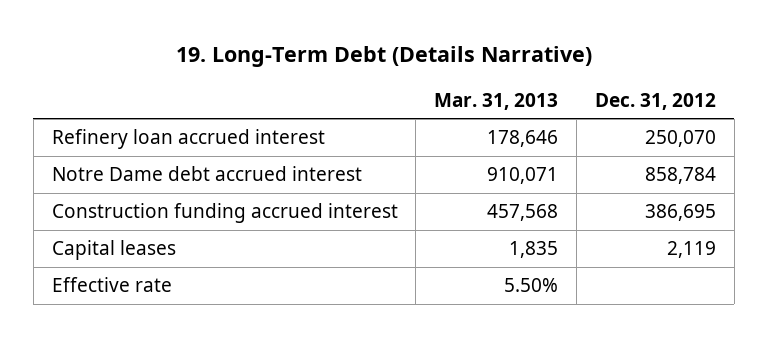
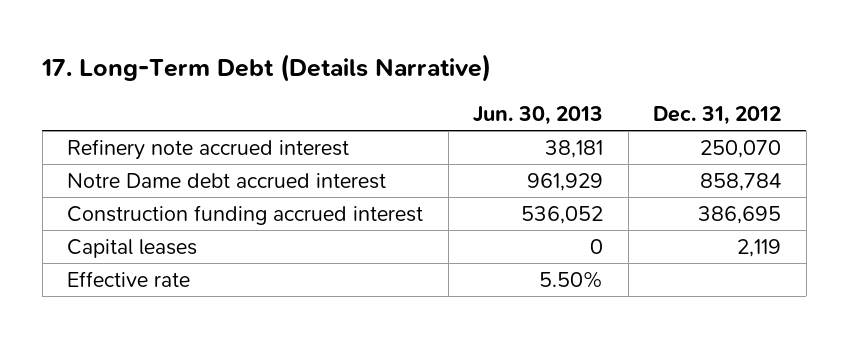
- 19. Long-Term Debt (Details Narrative)
+ 17. Long-Term Debt (Details Narrative)
- | Mar. 31, 2013 | Dec. 31, 2012
+ | Jun. 30, 2013 | Dec. 31, 2012
- Refinery loan accrued interest | 178,646 | 250,070
+ Refinery note accrued interest | 38,181 | 250,070

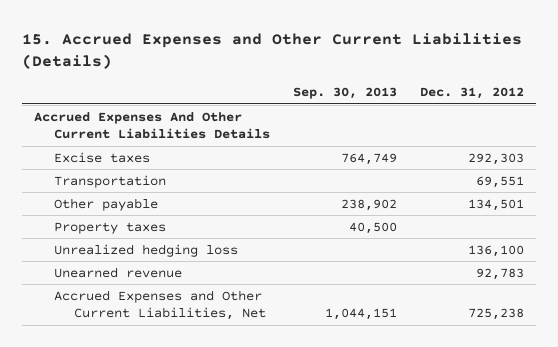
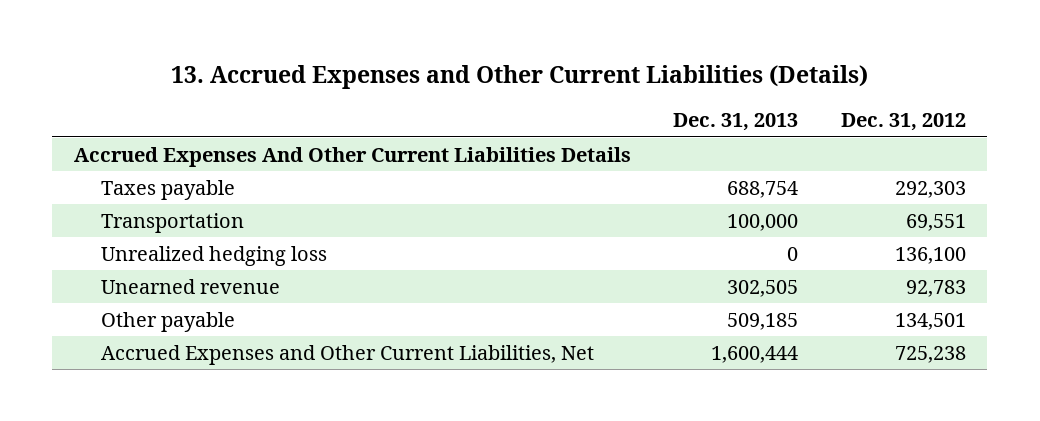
- 15. Accrued Expenses and Other Current Liabilities (Details)
+ 13. Accrued Expenses and Other Current Liabilities (Details)
- | Sep. 30, 2013 | Dec. 31, 2012
+ | Dec. 31, 2013 | Dec. 31, 2012
- Excise taxes | 764,749 | 292,303
+ Taxes payable | 688,754 | 292,303
- Property taxes | 40,500 |
moved down: Other payable | 509,185 | 134,501

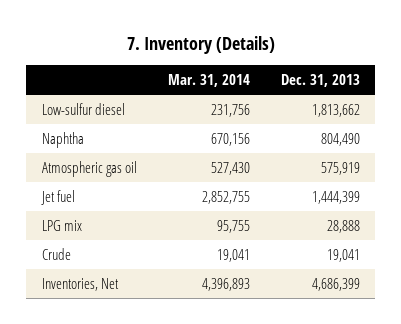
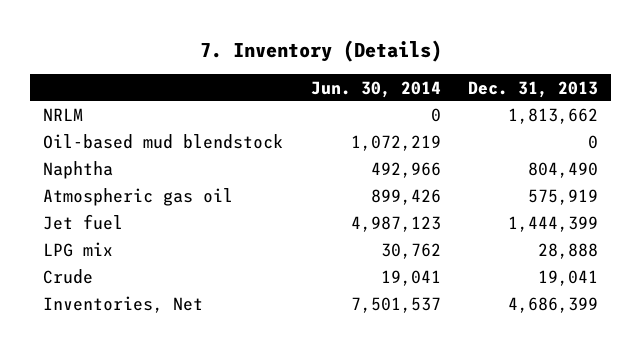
- | Mar. 31, 2014 | Dec. 31, 2013
+ | Jun. 30, 2014 | Dec. 31, 2013
- Low-sulfur diesel | 231,756 | 1,813,662
+ NRLM | 0 | 1,813,662
+ Oil-based mud blendstock | 1,072,219 | 0

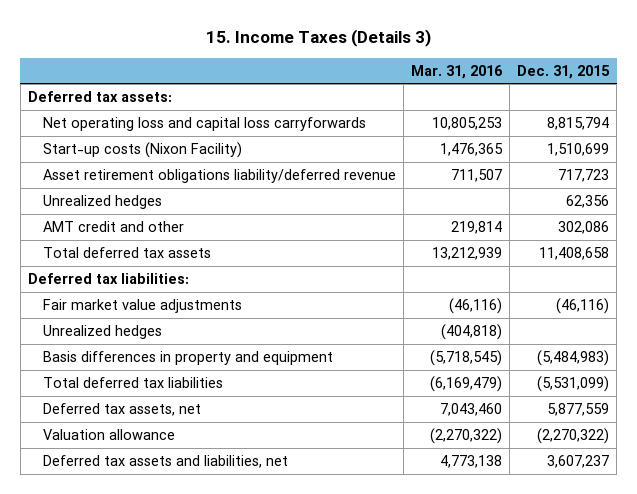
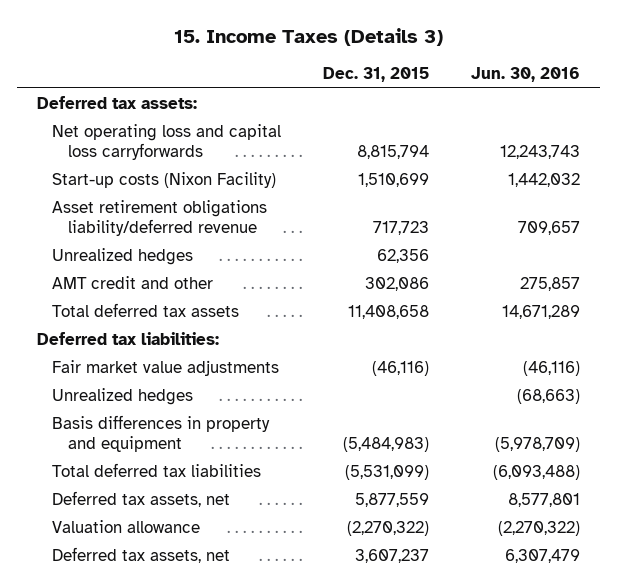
- | Mar. 31, 2016 | Dec. 31, 2015
+ | Dec. 31, 2015 | Jun. 30, 2016
- Deferred tax assets and liabilities, net | 4,773,138 | 3,607,237
+ Deferred tax assets, net | 3,607,237 | 6,307,479

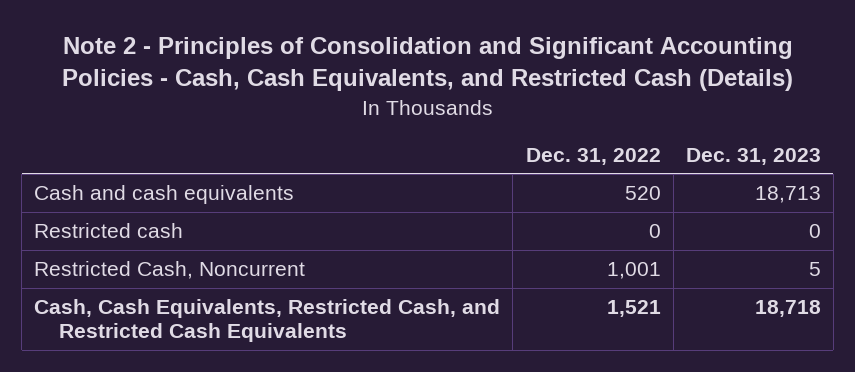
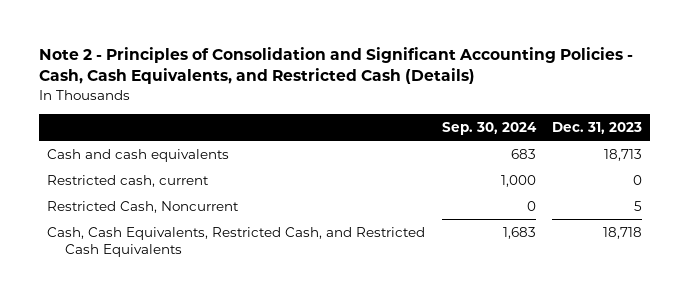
- | Dec. 31, 2022 | Dec. 31, 2023
+ | Sep. 30, 2024 | Dec. 31, 2023
- Restricted cash | 0 | 0
+ Restricted cash, current | 1,000 | 0

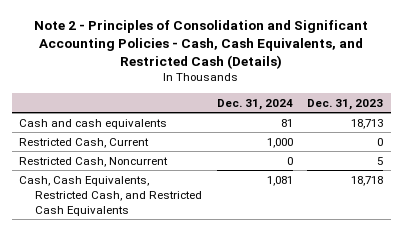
- | Sep. 30, 2024 | Dec. 31, 2023
+ | Dec. 31, 2024 | Dec. 31, 2023
- Restricted cash, current | 1,000 | 0
+ Restricted Cash, Current | 1,000 | 0

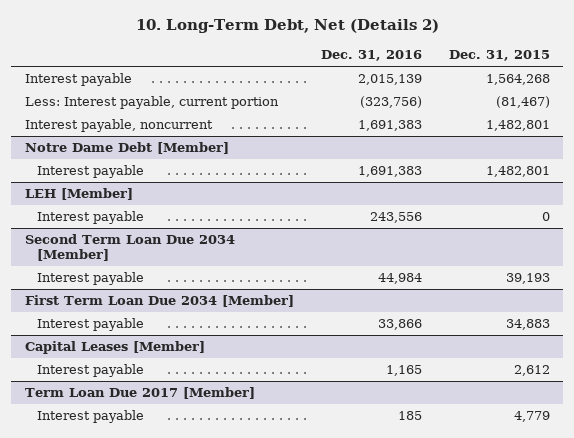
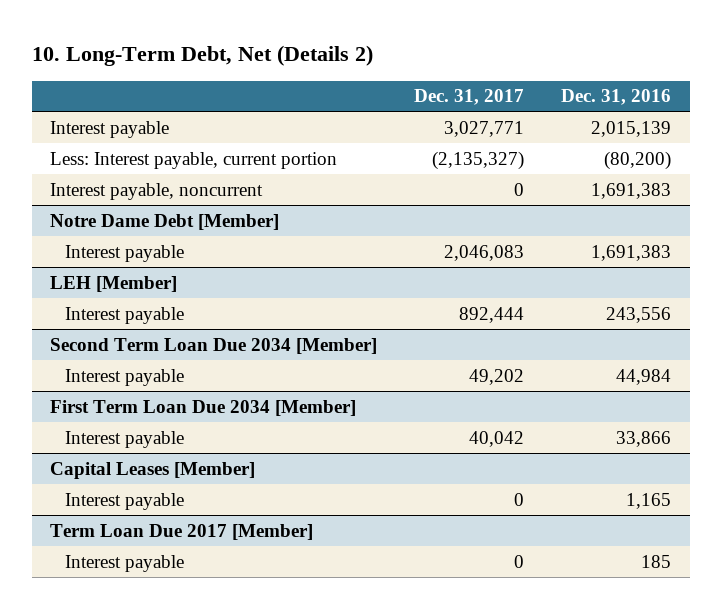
- | Dec. 31, 2016 | Dec. 31, 2015
+ | Dec. 31, 2017 | Dec. 31, 2016
- Less: Interest payable, current portion | (323,756) | (81,467)
+ Less: Interest payable, current portion | (2,135,327) | (80,200)

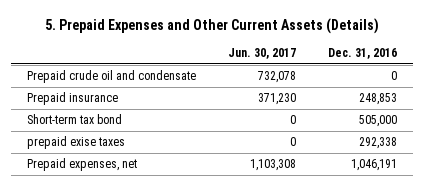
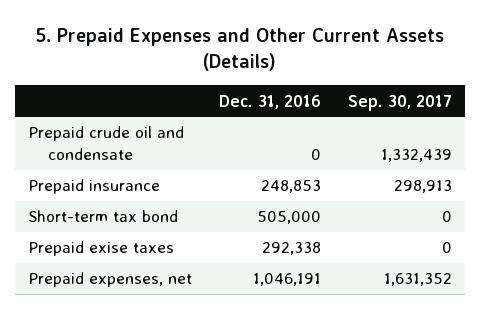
- | Jun. 30, 2017 | Dec. 31, 2016
+ | Dec. 31, 2016 | Sep. 30, 2017
- prepaid exise taxes | 0 | 292,338
+ Prepaid exise taxes | 292,338 | 0

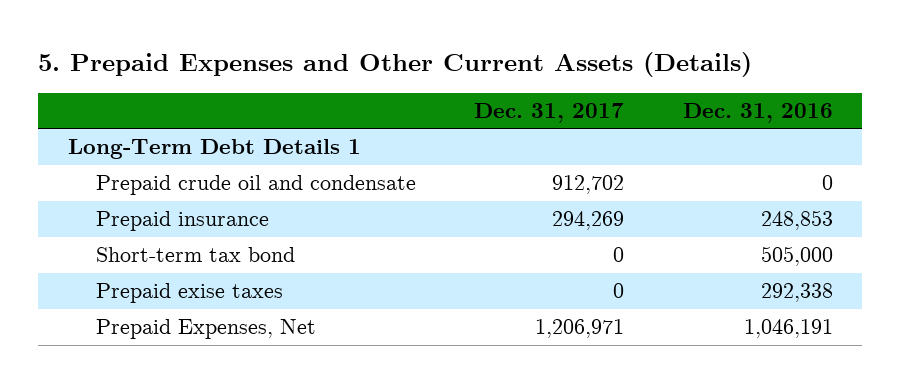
- | Dec. 31, 2016 | Sep. 30, 2017
+ | Dec. 31, 2017 | Dec. 31, 2016
+ Long-Term Debt Details 1
- Prepaid expenses, net | 1,046,191 | 1,631,352
+ Prepaid Expenses, Net | 1,206,971 | 1,046,191

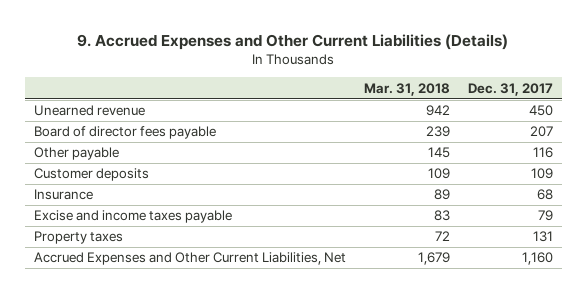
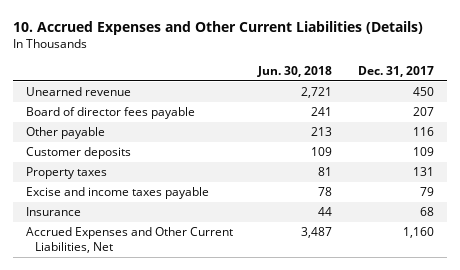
- 9. Accrued Expenses and Other Current Liabilities (Details)
+ 10. Accrued Expenses and Other Current Liabilities (Details)
- | Mar. 31, 2018 | Dec. 31, 2017
+ | Jun. 30, 2018 | Dec. 31, 2017
moved down: Excise and income taxes payable | 78 | 79
moved down: Insurance | 44 | 68

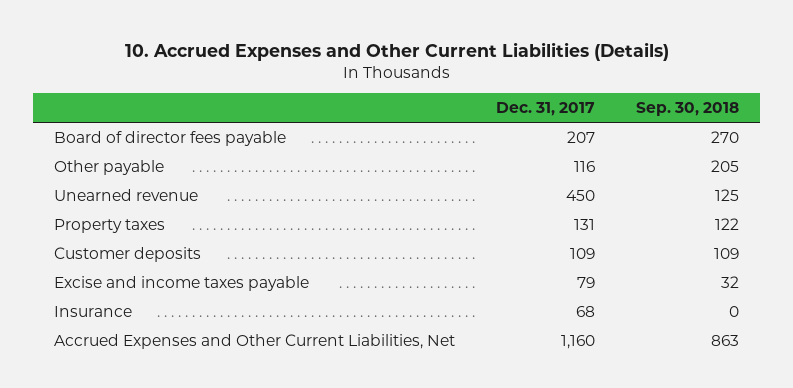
- | Jun. 30, 2018 | Dec. 31, 2017
+ | Dec. 31, 2017 | Sep. 30, 2018
moved down: Unearned revenue | 450 | 125
moved down: Customer deposits | 109 | 109

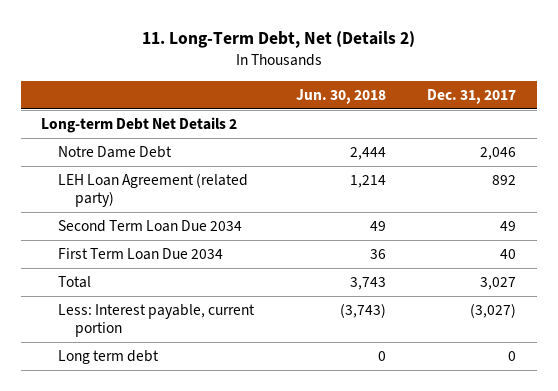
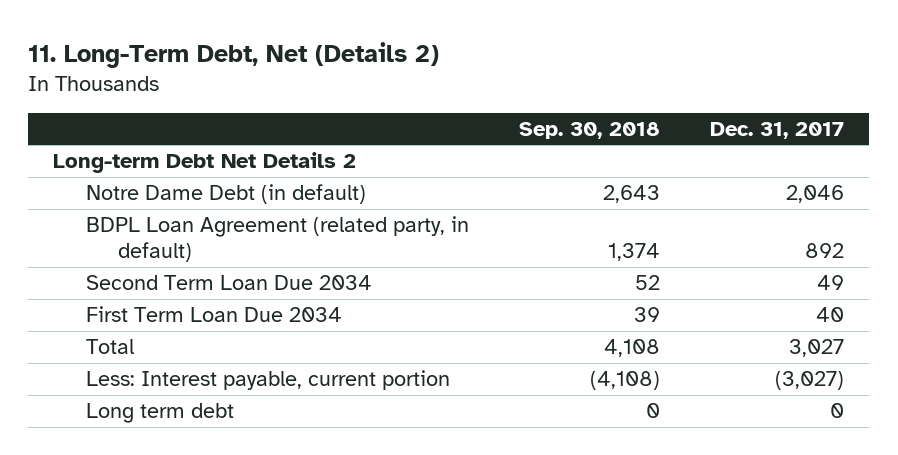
- | Jun. 30, 2018 | Dec. 31, 2017
+ | Sep. 30, 2018 | Dec. 31, 2017
- Notre Dame Debt | 2,444 | 2,046
- LEH Loan Agreement (related party) | 1,214 | 892
+ Notre Dame Debt (in default) | 2,643 | 2,046
+ BDPL Loan Agreement (related party, in default) | 1,374 | 892

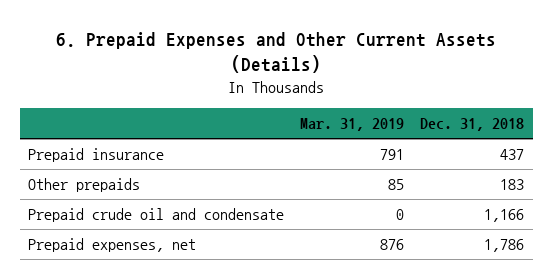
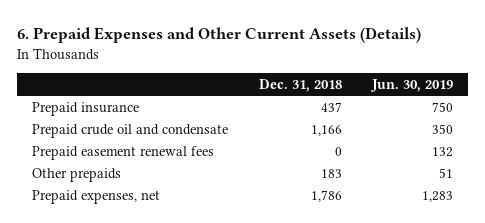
- | Mar. 31, 2019 | Dec. 31, 2018
+ | Dec. 31, 2018 | Jun. 30, 2019
+ Prepaid easement renewal fees | 0 | 132
moved down: Other prepaids | 183 | 51

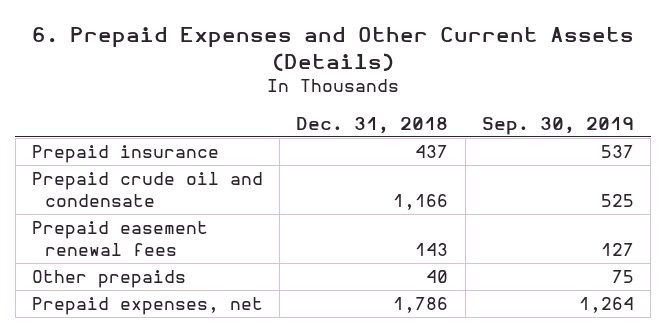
- | Dec. 31, 2018 | Jun. 30, 2019
+ | Dec. 31, 2018 | Sep. 30, 2019
- Prepaid easement renewal fees | 0 | 132
- Other prepaids | 183 | 51
+ Prepaid easement renewal fees | 143 | 127
+ Other prepaids | 40 | 75

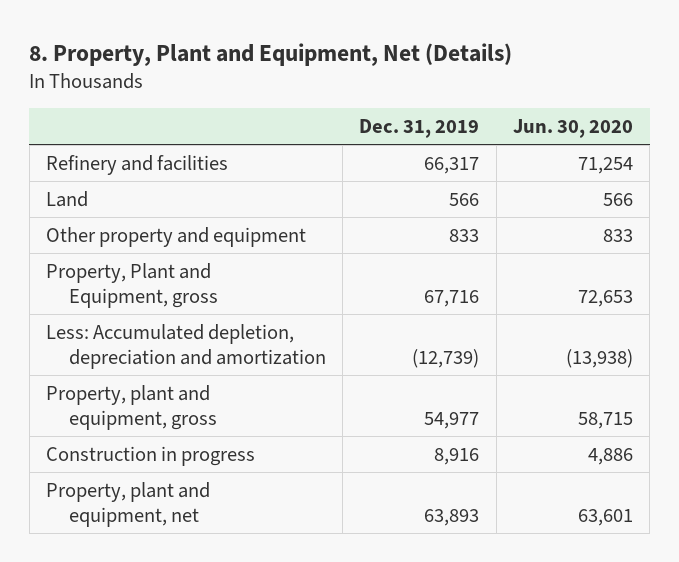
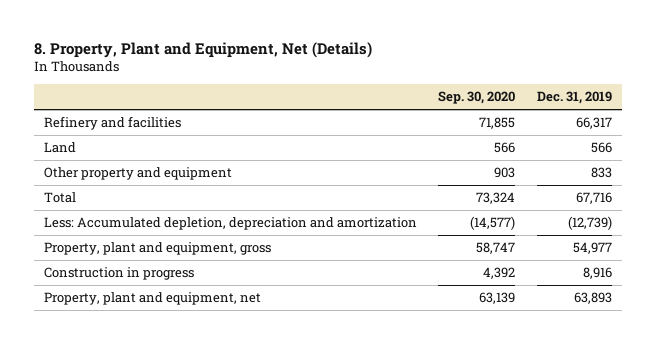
- | Dec. 31, 2019 | Jun. 30, 2020
+ | Sep. 30, 2020 | Dec. 31, 2019
- Property, Plant and Equipment, gross | 67,716 | 72,653
+ Total | 73,324 | 67,716

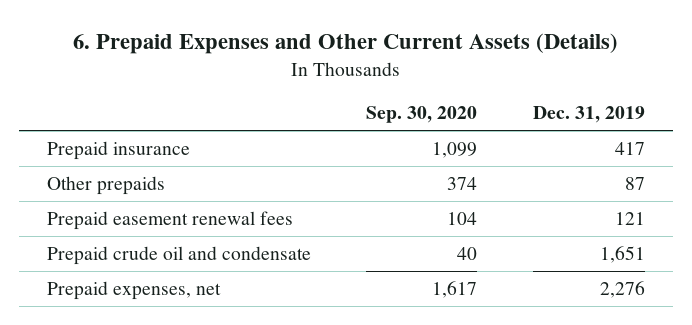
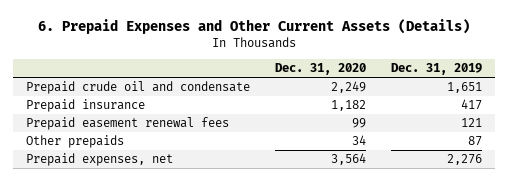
- | Sep. 30, 2020 | Dec. 31, 2019
+ | Dec. 31, 2020 | Dec. 31, 2019
moved up: Prepaid crude oil and condensate | 2,249 | 1,651
moved down: Other prepaids | 34 | 87

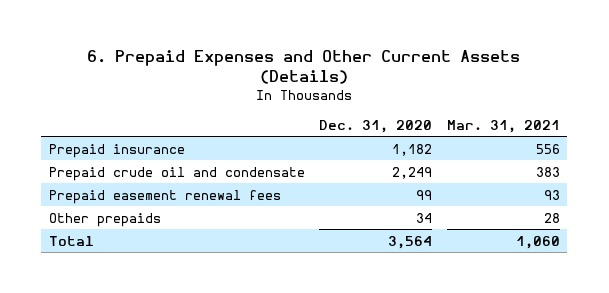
- | Dec. 31, 2020 | Dec. 31, 2019
+ | Dec. 31, 2020 | Mar. 31, 2021
moved down: Prepaid crude oil and condensate | 2,249 | 383
- Prepaid expenses, net | 3,564 | 2,276
+ Total | 3,564 | 1,060

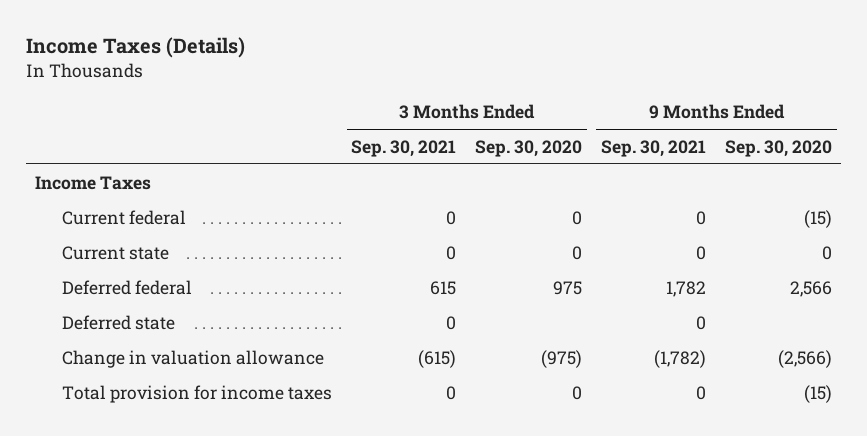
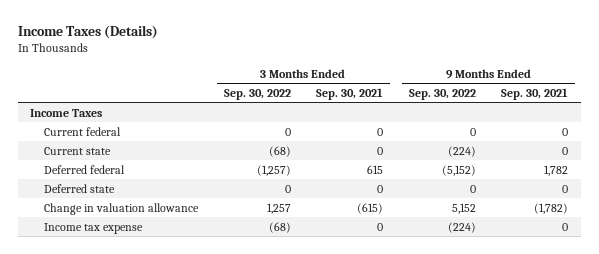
- | 3 Months Ended Sep. 30, 2021 | 3 Months Ended Sep. 30, 2020 | 9 Months Ended Sep. 30, 2021 | 9 Months Ended Sep. 30, 2020
+ | 3 Months Ended Sep. 30, 2022 | 3 Months Ended Sep. 30, 2021 | 9 Months Ended Sep. 30, 2022 | 9 Months Ended Sep. 30, 2021
- Total provision for income taxes | 0 | 0 | 0 | (15)
+ Income tax expense | (68) | 0 | (224) | 0

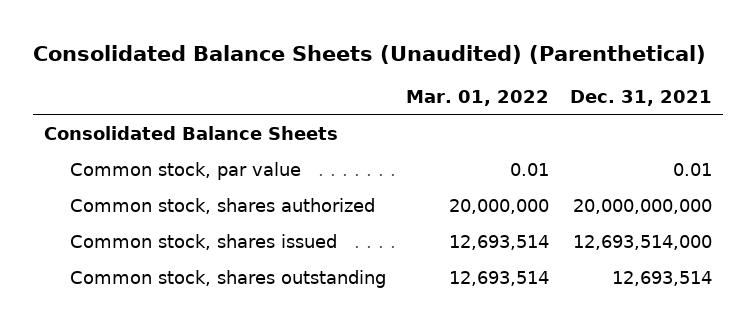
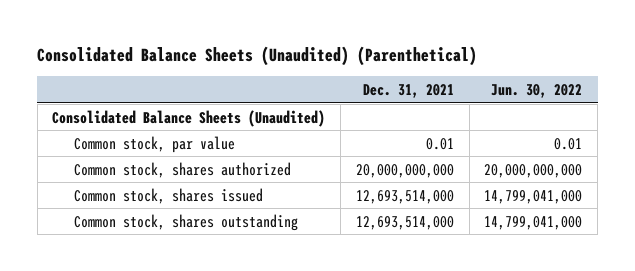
- | Mar. 01, 2022 | Dec. 31, 2021
+ | Dec. 31, 2021 | Jun. 30, 2022
- Consolidated Balance Sheets
+ Consolidated Balance Sheets (Unaudited)
- Common stock, shares outstanding | 12,693,514 | 12,693,514
+ Common stock, shares outstanding | 12,693,514,000 | 14,799,041,000

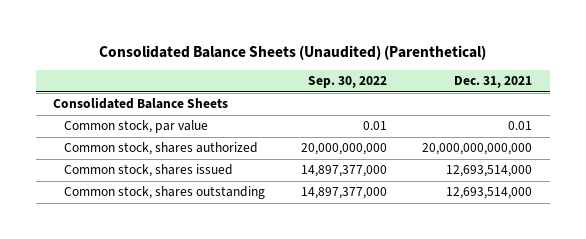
- | Dec. 31, 2021 | Jun. 30, 2022
+ | Sep. 30, 2022 | Dec. 31, 2021
- Consolidated Balance Sheets (Unaudited)
+ Consolidated Balance Sheets
- Common stock, shares authorized | 20,000,000,000 | 20,000,000,000
+ Common stock, shares authorized | 20,000,000,000 | 20,000,000,000,000

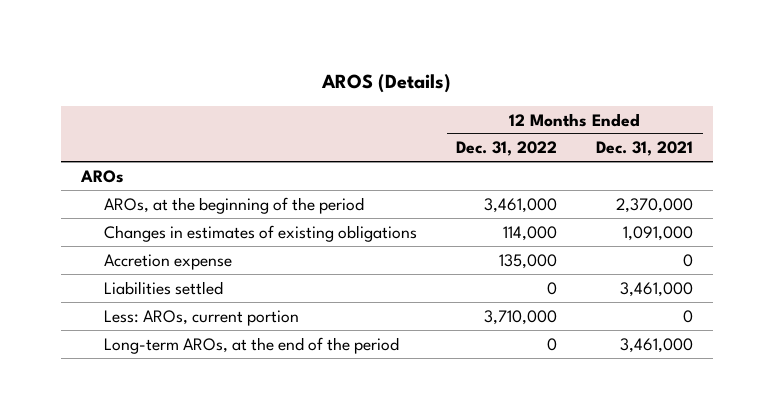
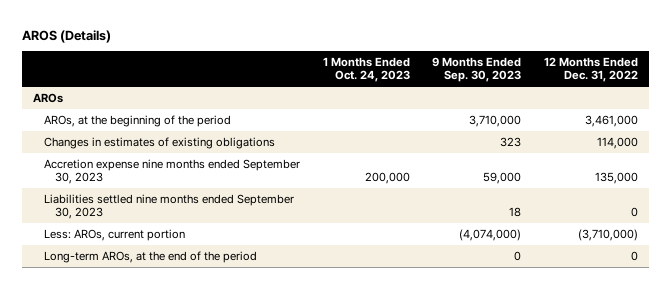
- | 12 Months Ended Dec. 31, 2022 | 12 Months Ended Dec. 31, 2021
+ | 1 Months Ended Oct. 24, 2023 | 9 Months Ended Sep. 30, 2023 | 12 Months Ended Dec. 31, 2022
- Accretion expense | 135,000 | 0
- Liabilities settled | 0 | 3,461,000
- Less: AROs, current portion | 3,710,000 | 0
+ Accretion expense nine months ended September 30, 2023 | 200,000 | 59,000 | 135,000
+ Liabilities settled nine months ended September 30, 2023 | | 18 | 0
+ Less: AROs, current portion | | (4,074,000) | (3,710,000)

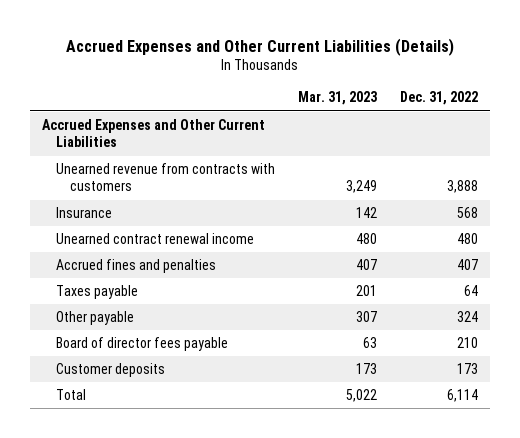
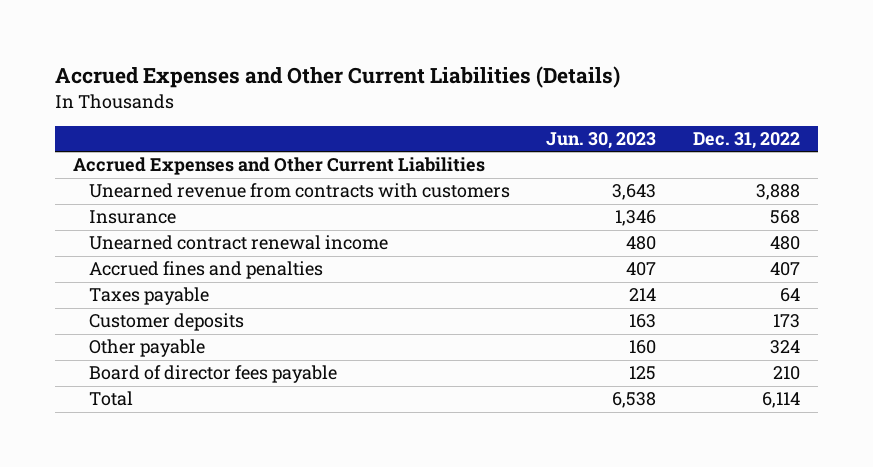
- | Mar. 31, 2023 | Dec. 31, 2022
+ | Jun. 30, 2023 | Dec. 31, 2022
moved up: Customer deposits | 163 | 173

